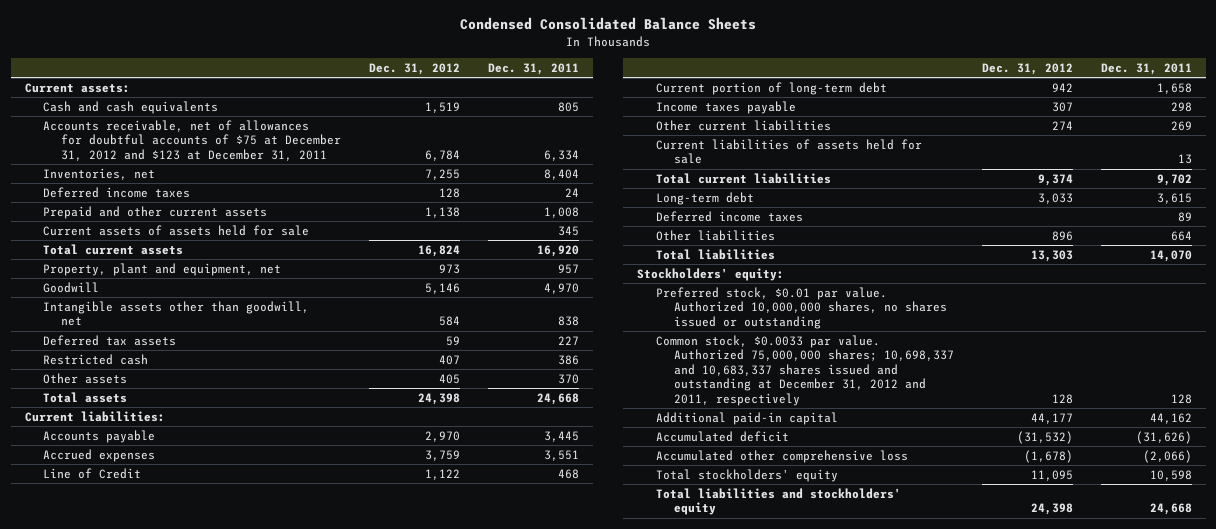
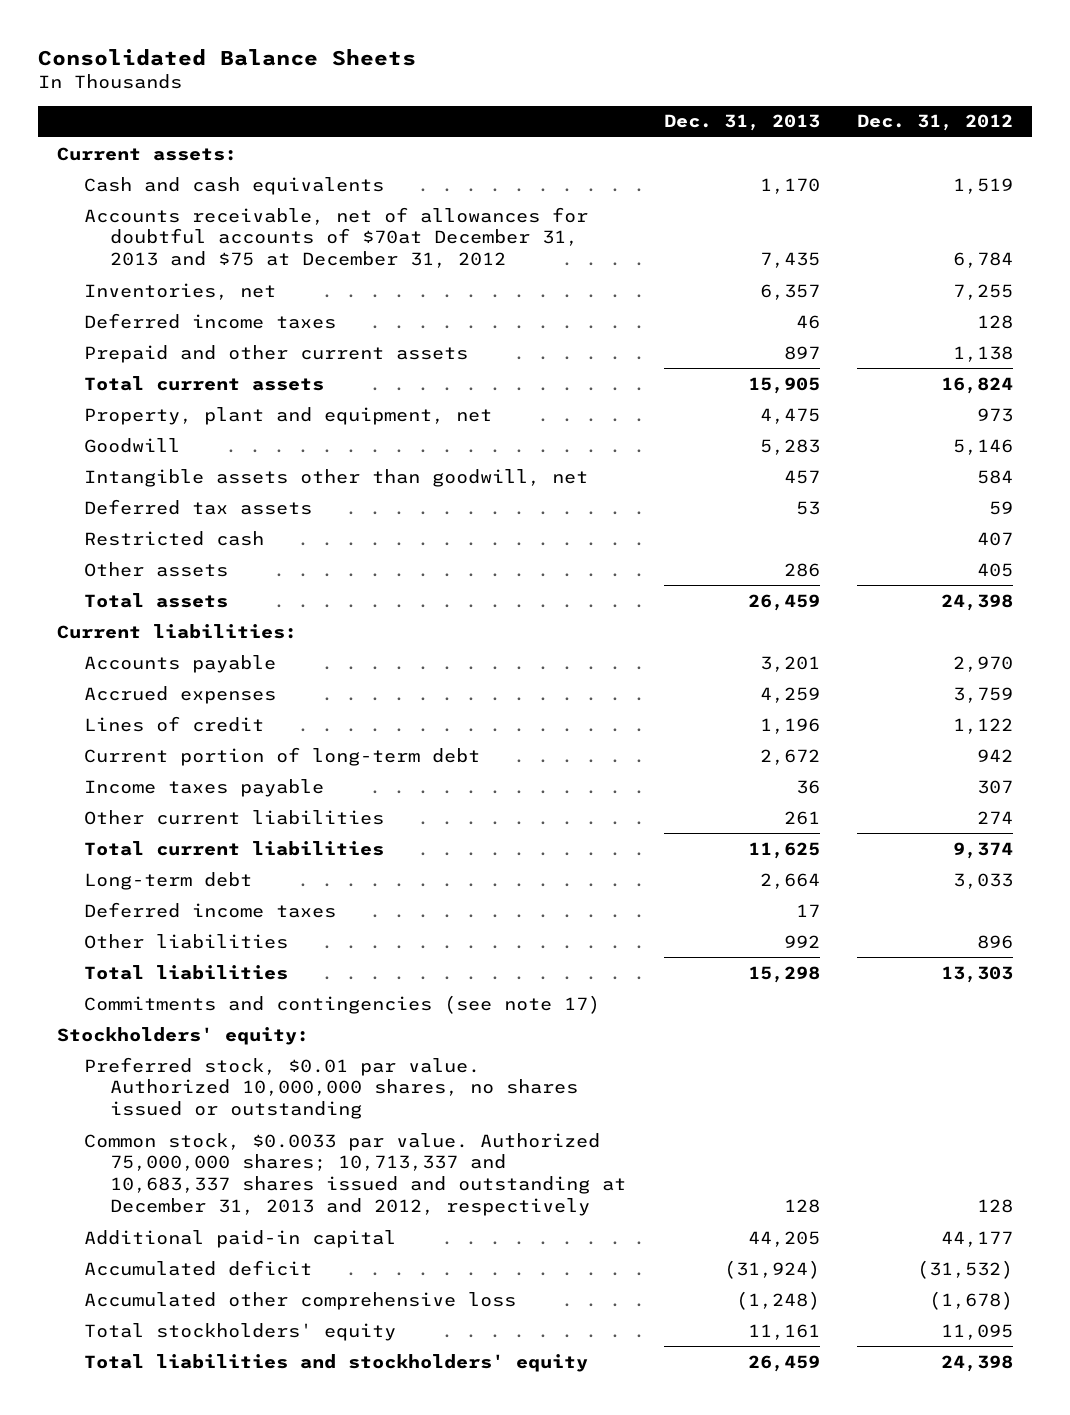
- Condensed Consolidated Balance Sheets
+ Consolidated Balance Sheets
- | Dec. 31, 2012 | Dec. 31, 2011
+ | Dec. 31, 2013 | Dec. 31, 2012
- Accounts receivable, net of allowances for doubtful accounts of $75 at December 31, 2012 and $123 at December 31, 2011 | 6,784 | 6,334
+ Accounts receivable, net of allowances for doubtful accounts of $70at December 31, 2013 and $75 at December 31, 2012 | 7,435 | 6,784
- Current assets of assets held for sale | | 345
- Line of Credit | 1,122 | 468
+ Lines of credit | 1,196 | 1,122
- Current liabilities of assets held for sale | | 13
+ Commitments and contingencies (see note 17)
- Common stock, $0.0033 par value. Authorized 75,000,000 shares; 10,698,337 and 10,683,337 shares issued and outstanding at December 31, 2012 and 2011, respectively | 128 | 128
+ Common stock, $0.0033 par value. Authorized 75,000,000 shares; 10,713,337 and 10,683,337 shares issued and outstanding at December 31, 2013 and 2012, respectively | 128 | 128

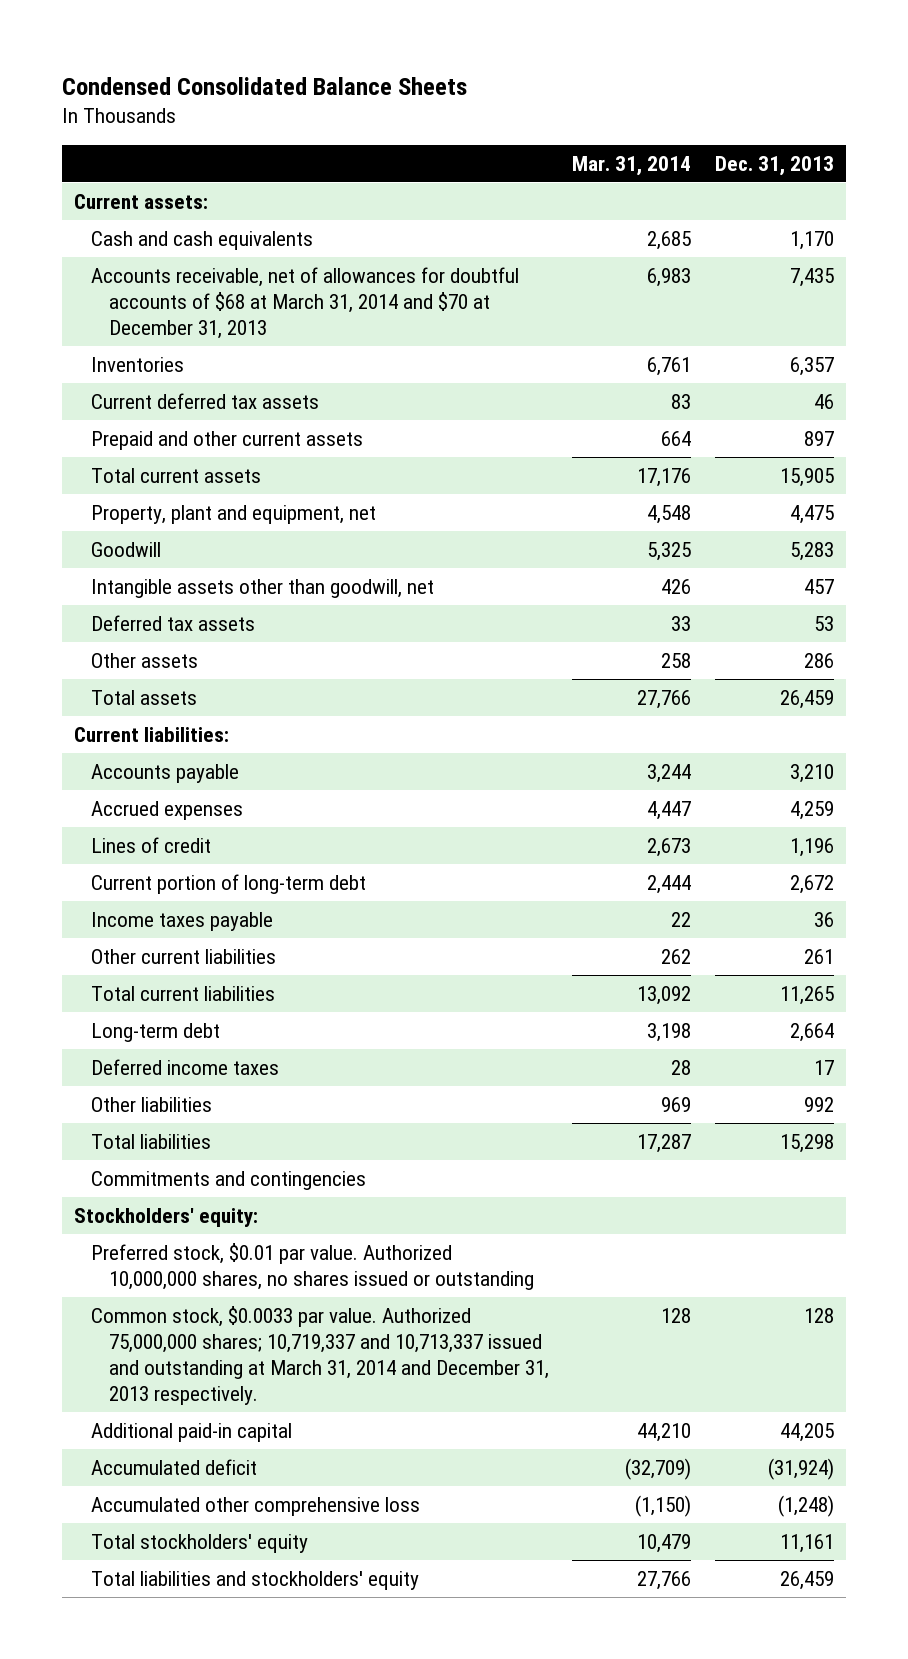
- Consolidated Balance Sheets
+ Condensed Consolidated Balance Sheets
- | Dec. 31, 2013 | Dec. 31, 2012
+ | Mar. 31, 2014 | Dec. 31, 2013
- Accounts receivable, net of allowances for doubtful accounts of $70at December 31, 2013 and $75 at December 31, 2012 | 7,435 | 6,784
- Inventories, net | 6,357 | 7,255
- Deferred income taxes | 46 | 128
+ Accounts receivable, net of allowances for doubtful accounts of $68 at March 31, 2014 and $70 at December 31, 2013 | 6,983 | 7,435
+ Inventories | 6,761 | 6,357
+ Current deferred tax assets | 83 | 46
- Restricted cash | | 407
- Accounts payable | 3,201 | 2,970
+ Accounts payable | 3,244 | 3,210
- Total current liabilities | 11,625 | 9,374
+ Total current liabilities | 13,092 | 11,265
- Commitments and contingencies (see note 17)
+ Commitments and contingencies
- Common stock, $0.0033 par value. Authorized 75,000,000 shares; 10,713,337 and 10,683,337 shares issued and outstanding at December 31, 2013 and 2012, respectively | 128 | 128
+ Common stock, $0.0033 par value. Authorized 75,000,000 shares; 10,719,337 and 10,713,337 issued and outstanding at March 31, 2014 and December 31, 2013 respectively. | 128 | 128

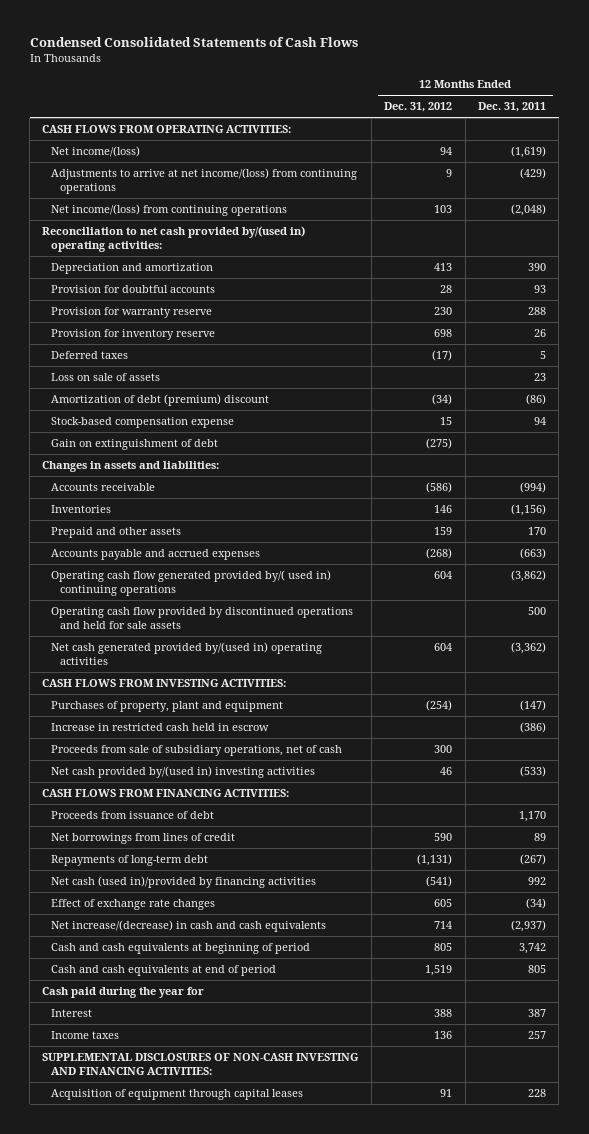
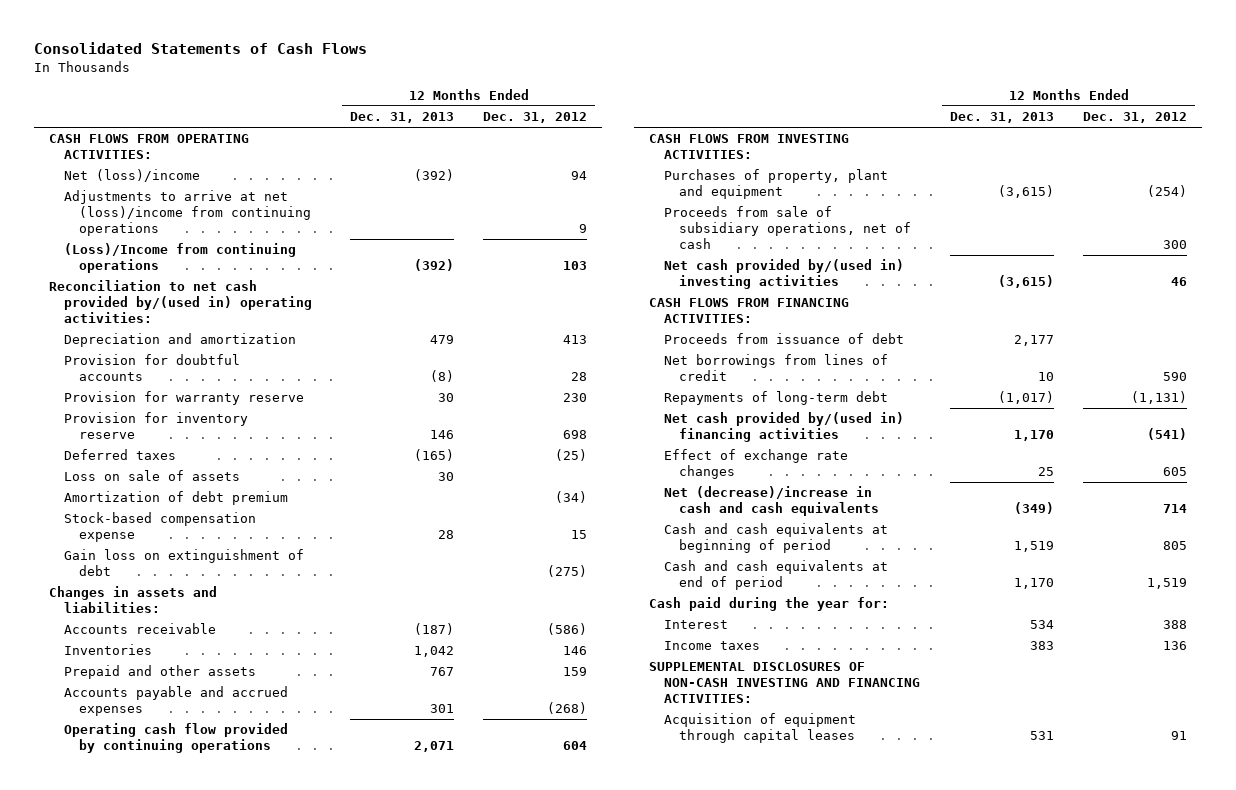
- Condensed Consolidated Statements of Cash Flows
+ Consolidated Statements of Cash Flows
- | 12 Months Ended Dec. 31, 2012 | 12 Months Ended Dec. 31, 2011
+ | 12 Months Ended Dec. 31, 2013 | 12 Months Ended Dec. 31, 2012
- Net income/(loss) | 94 | (1,619)
- Adjustments to arrive at net income/(loss) from continuing operations | 9 | (429)
- Net income/(loss) from continuing operations | 103 | (2,048)
+ Net (loss)/income | (392) | 94
+ Adjustments to arrive at net (loss)/income from continuing operations | | 9
+ (Loss)/Income from continuing operations | (392) | 103
- Deferred taxes | (17) | 5
+ Deferred taxes | (165) | (25)
- Amortization of debt (premium) discount | (34) | (86)
+ Amortization of debt premium | | (34)
- Gain on extinguishment of debt | (275) |
+ Gain loss on extinguishment of debt | | (275)
- Operating cash flow generated provided by/( used in) continuing operations | 604 | (3,862)
- Operating cash flow provided by discontinued operations and held for sale assets | | 500
- Net cash generated provided by/(used in) operating activities | 604 | (3,362)
+ Operating cash flow provided by continuing operations | 2,071 | 604
- Increase in restricted cash held in escrow | | (386)
- Net cash (used in)/provided by financing activities | (541) | 992
+ Net cash provided by/(used in) financing activities | 1,170 | (541)
- Net increase/(decrease) in cash and cash equivalents | 714 | (2,937)
+ Net (decrease)/increase in cash and cash equivalents | (349) | 714
- Cash paid during the year for
+ Cash paid during the year for:

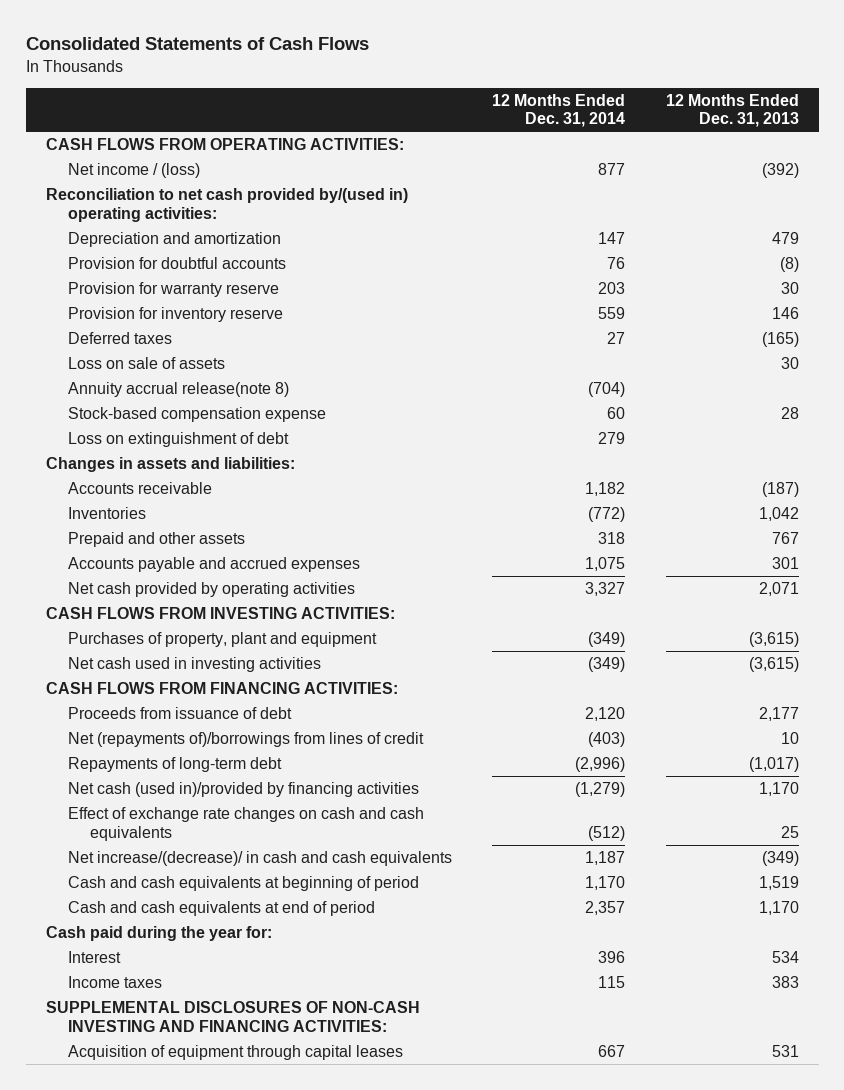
- | 12 Months Ended Dec. 31, 2013 | 12 Months Ended Dec. 31, 2012
+ | 12 Months Ended Dec. 31, 2014 | 12 Months Ended Dec. 31, 2013
- Net (loss)/income | (392) | 94
- Adjustments to arrive at net (loss)/income from continuing operations | | 9
- (Loss)/Income from continuing operations | (392) | 103
+ Net income / (loss) | 877 | (392)
- Amortization of debt premium | | (34)
+ Annuity accrual release(note 8) | (704) |
- Gain loss on extinguishment of debt | | (275)
+ Loss on extinguishment of debt | 279 |
- Operating cash flow provided by continuing operations | 2,071 | 604
+ Net cash provided by operating activities | 3,327 | 2,071
- Proceeds from sale of subsidiary operations, net of cash | | 300
- Net cash provided by/(used in) investing activities | (3,615) | 46
+ Net cash used in investing activities | (349) | (3,615)
- Net borrowings from lines of credit | 10 | 590
+ Net (repayments of)/borrowings from lines of credit | (403) | 10
- Net cash provided by/(used in) financing activities | 1,170 | (541)
- Effect of exchange rate changes | 25 | 605
- Net (decrease)/increase in cash and cash equivalents | (349) | 714
+ Net cash (used in)/provided by financing activities | (1,279) | 1,170
+ Effect of exchange rate changes on cash and cash equivalents | (512) | 25
+ Net increase/(decrease)/ in cash and cash equivalents | 1,187 | (349)

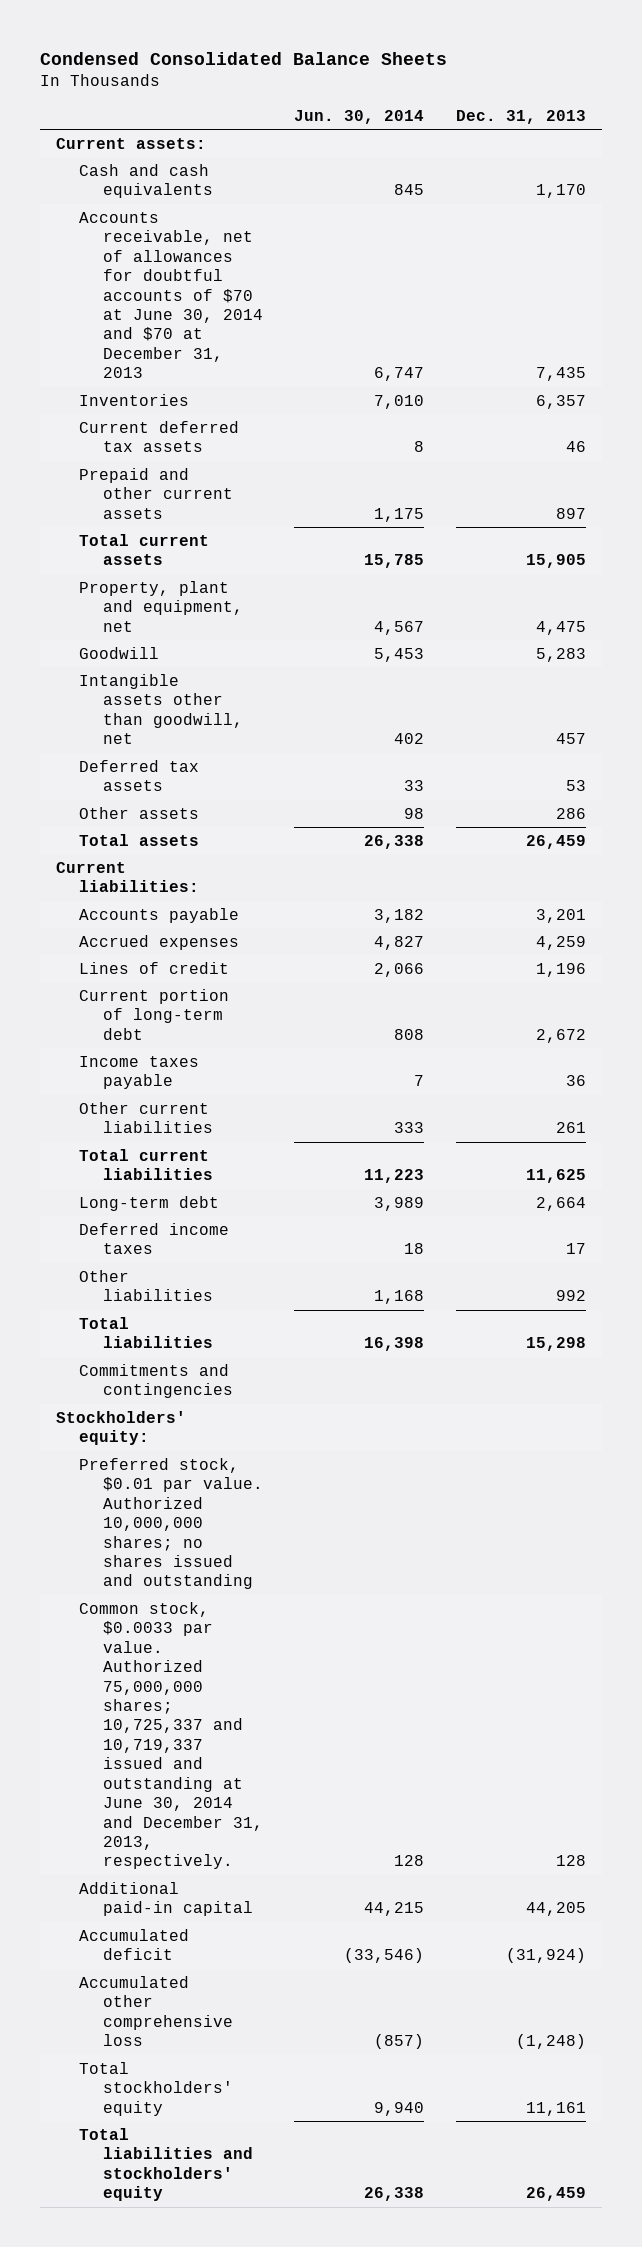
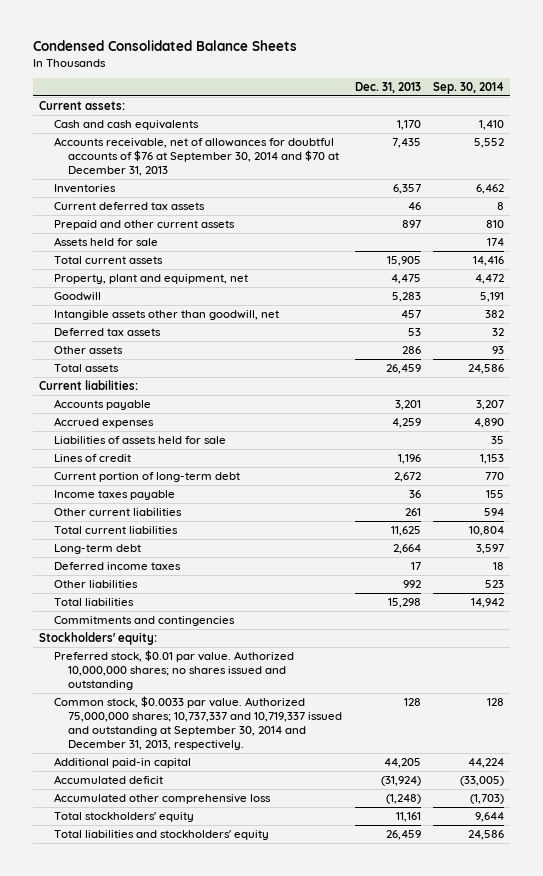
- | Jun. 30, 2014 | Dec. 31, 2013
+ | Dec. 31, 2013 | Sep. 30, 2014
- Accounts receivable, net of allowances for doubtful accounts of $70 at June 30, 2014 and $70 at December 31, 2013 | 6,747 | 7,435
+ Accounts receivable, net of allowances for doubtful accounts of $76 at September 30, 2014 and $70 at December 31, 2013 | 7,435 | 5,552
+ Assets held for sale | | 174
+ Liabilities of assets held for sale | | 35
- Common stock, $0.0033 par value. Authorized 75,000,000 shares; 10,725,337 and 10,719,337 issued and outstanding at June 30, 2014 and December 31, 2013, respectively. | 128 | 128
+ Common stock, $0.0033 par value. Authorized 75,000,000 shares; 10,737,337 and 10,719,337 issued and outstanding at September 30, 2014 and December 31, 2013, respectively. | 128 | 128

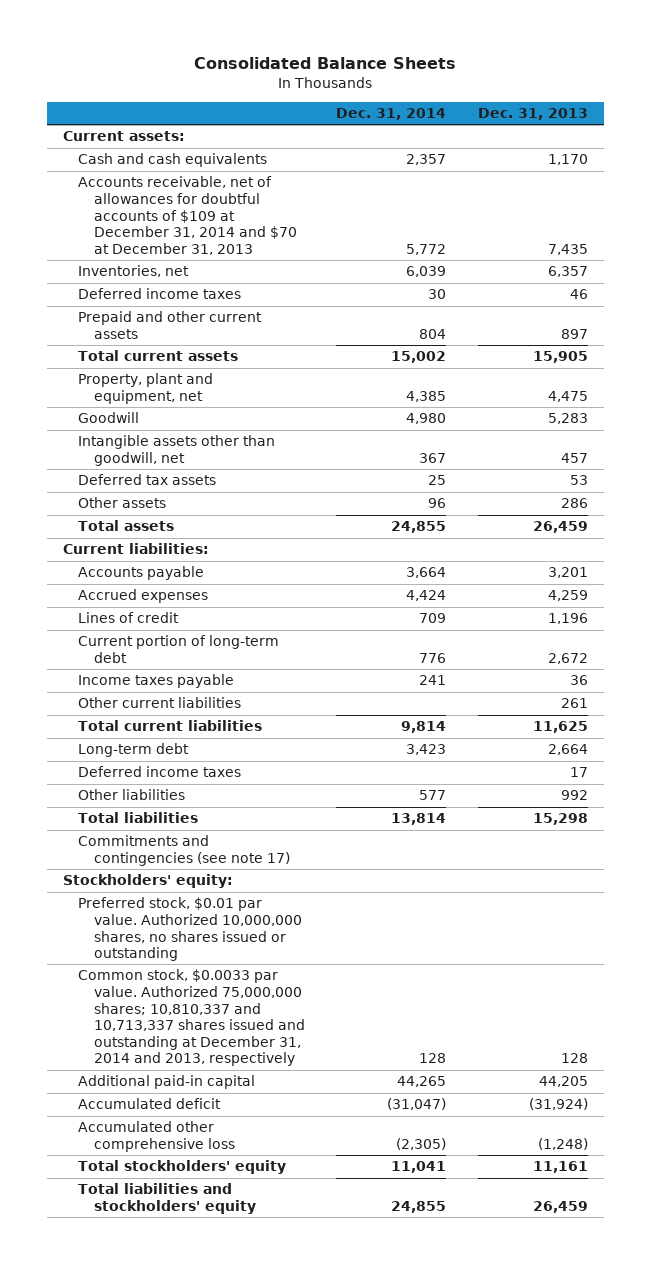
- Condensed Consolidated Balance Sheets
+ Consolidated Balance Sheets
- | Dec. 31, 2013 | Sep. 30, 2014
+ | Dec. 31, 2014 | Dec. 31, 2013
- Accounts receivable, net of allowances for doubtful accounts of $76 at September 30, 2014 and $70 at December 31, 2013 | 7,435 | 5,552
- Inventories | 6,357 | 6,462
- Current deferred tax assets | 46 | 8
+ Accounts receivable, net of allowances for doubtful accounts of $109 at December 31, 2014 and $70 at December 31, 2013 | 5,772 | 7,435
+ Inventories, net | 6,039 | 6,357
+ Deferred income taxes | 30 | 46
- Assets held for sale | | 174
- Liabilities of assets held for sale | | 35
- Commitments and contingencies
+ Commitments and contingencies (see note 17)
- Preferred stock, $0.01 par value. Authorized 10,000,000 shares; no shares issued and outstanding
- Common stock, $0.0033 par value. Authorized 75,000,000 shares; 10,737,337 and 10,719,337 issued and outstanding at September 30, 2014 and December 31, 2013, respectively. | 128 | 128
+ Preferred stock, $0.01 par value. Authorized 10,000,000 shares, no shares issued or outstanding
+ Common stock, $0.0033 par value. Authorized 75,000,000 shares; 10,810,337 and 10,713,337 shares issued and outstanding at December 31, 2014 and 2013, respectively | 128 | 128

